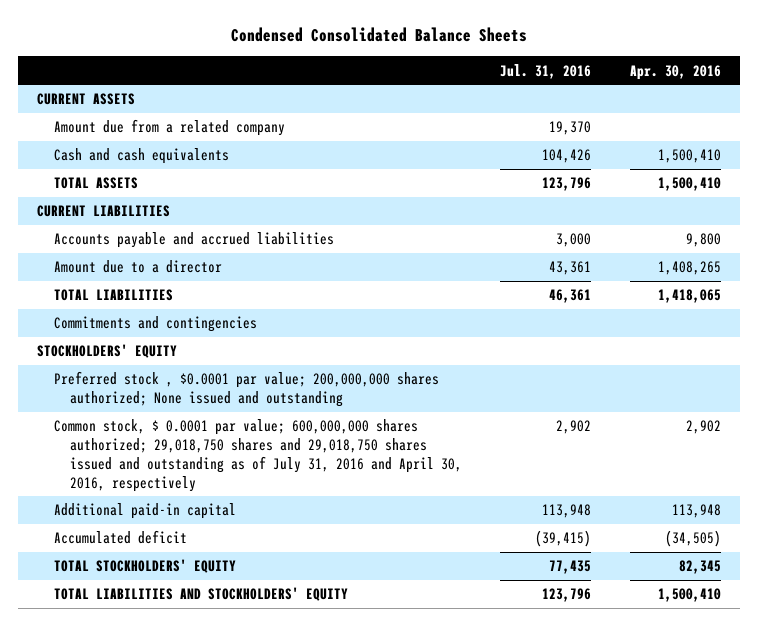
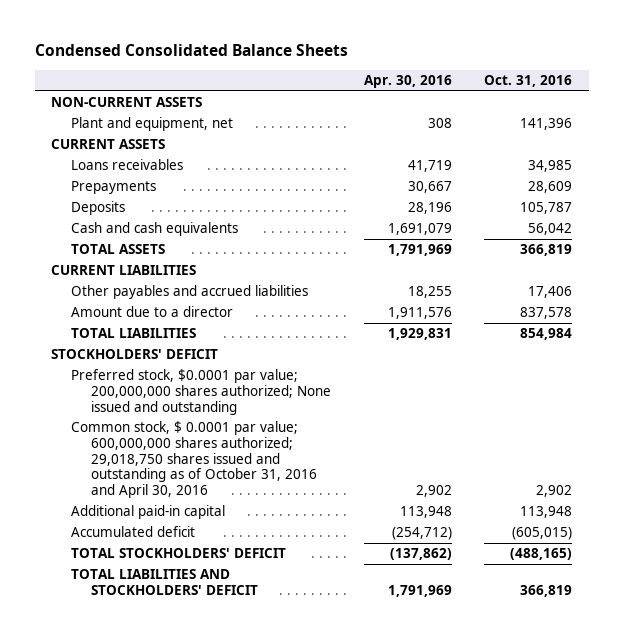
- | Jul. 31, 2016 | Apr. 30, 2016
+ | Apr. 30, 2016 | Oct. 31, 2016
+ NON-CURRENT ASSETS
+ Plant and equipment, net | 308 | 141,396
- Amount due from a related company | 19,370 |
- Cash and cash equivalents | 104,426 | 1,500,410
- TOTAL ASSETS | 123,796 | 1,500,410
+ Loans receivables | 41,719 | 34,985
+ Prepayments | 30,667 | 28,609
+ Deposits | 28,196 | 105,787
+ Cash and cash equivalents | 1,691,079 | 56,042
+ TOTAL ASSETS | 1,791,969 | 366,819
- Accounts payable and accrued liabilities | 3,000 | 9,800
- Amount due to a director | 43,361 | 1,408,265
- TOTAL LIABILITIES | 46,361 | 1,418,065
- Commitments and contingencies
- STOCKHOLDERS' EQUITY
- Preferred stock , $0.0001 par value; 200,000,000 shares authorized; None issued and outstanding
- Common stock, $ 0.0001 par value; 600,000,000 shares authorized; 29,018,750 shares and 29,018,750 shares issued and outstanding as of July 31, 2016 and April 30, 2016, respectively | 2,902 | 2,902
+ Other payables and accrued liabilities | 18,255 | 17,406
+ Amount due to a director | 1,911,576 | 837,578
+ TOTAL LIABILITIES | 1,929,831 | 854,984
+ STOCKHOLDERS' DEFICIT
+ Preferred stock, $0.0001 par value; 200,000,000 shares authorized; None issued and outstanding
+ Common stock, $ 0.0001 par value; 600,000,000 shares authorized; 29,018,750 shares issued and outstanding as of October 31, 2016 and April 30, 2016 | 2,902 | 2,902
- Accumulated deficit | (39,415) | (34,505)
- TOTAL STOCKHOLDERS' EQUITY | 77,435 | 82,345
- TOTAL LIABILITIES AND STOCKHOLDERS' EQUITY | 123,796 | 1,500,410
+ Accumulated deficit | (254,712) | (605,015)
+ TOTAL STOCKHOLDERS' DEFICIT | (137,862) | (488,165)
+ TOTAL LIABILITIES AND STOCKHOLDERS' DEFICIT | 1,791,969 | 366,819

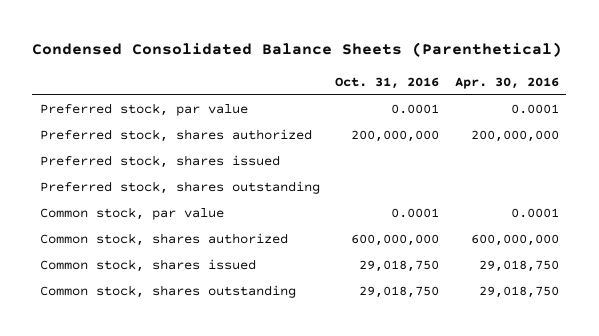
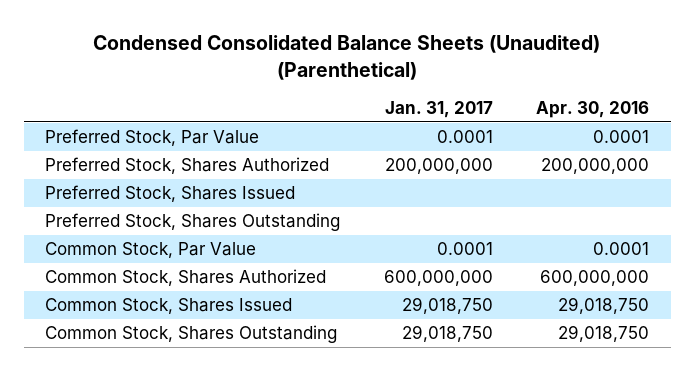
- Condensed Consolidated Balance Sheets (Parenthetical)
+ Condensed Consolidated Balance Sheets (Unaudited) (Parenthetical)
- | Oct. 31, 2016 | Apr. 30, 2016
+ | Jan. 31, 2017 | Apr. 30, 2016
- Preferred stock, par value | 0.0001 | 0.0001
- Preferred stock, shares authorized | 200,000,000 | 200,000,000
- Preferred stock, shares issued
- Preferred stock, shares outstanding
- Common stock, par value | 0.0001 | 0.0001
- Common stock, shares authorized | 600,000,000 | 600,000,000
- Common stock, shares issued | 29,018,750 | 29,018,750
- Common stock, shares outstanding | 29,018,750 | 29,018,750
+ Preferred Stock, Par Value | 0.0001 | 0.0001
+ Preferred Stock, Shares Authorized | 200,000,000 | 200,000,000
+ Preferred Stock, Shares Issued
+ Preferred Stock, Shares Outstanding
+ Common Stock, Par Value | 0.0001 | 0.0001
+ Common Stock, Shares Authorized | 600,000,000 | 600,000,000
+ Common Stock, Shares Issued | 29,018,750 | 29,018,750
+ Common Stock, Shares Outstanding | 29,018,750 | 29,018,750

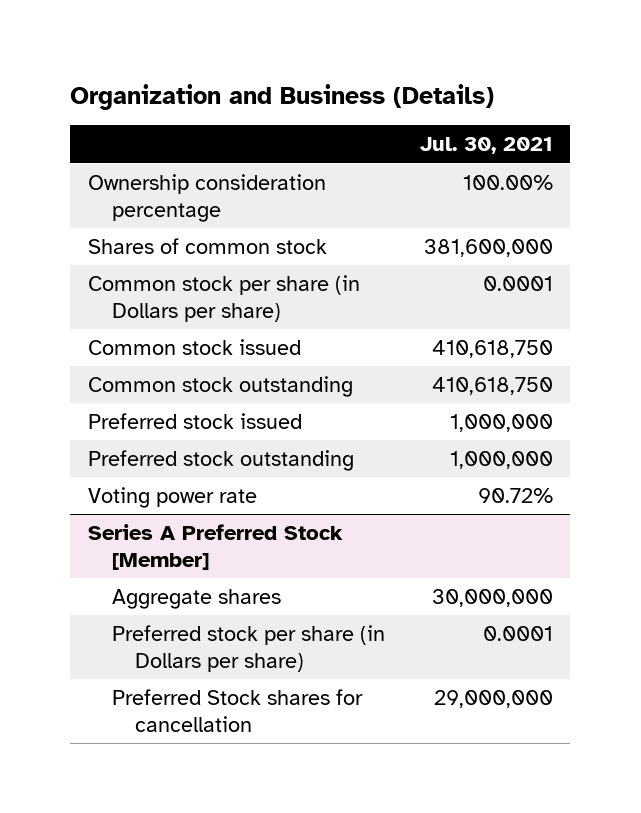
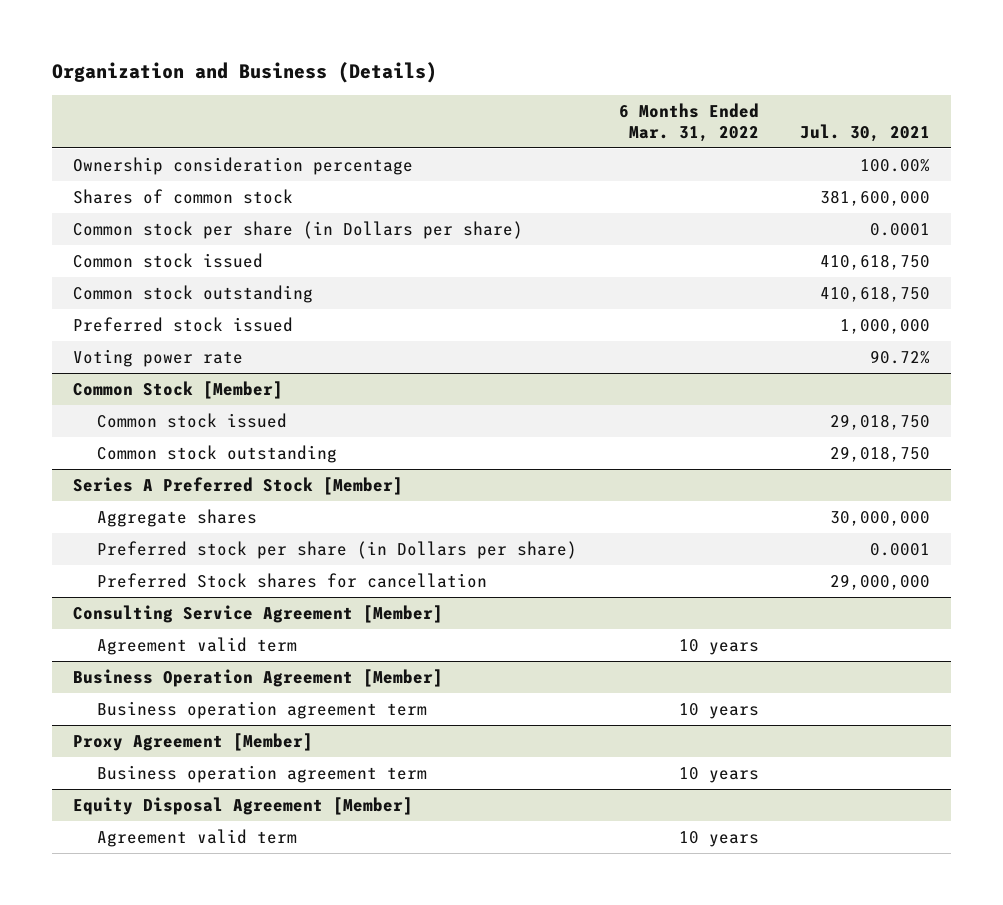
- | Jul. 30, 2021
+ | 6 Months Ended Mar. 31, 2022 | Jul. 30, 2021
- Preferred stock outstanding | 1,000,000
+ Common Stock [Member]
+ Common stock issued | | 29,018,750
+ Common stock outstanding | | 29,018,750
+ Consulting Service Agreement [Member]
+ Agreement valid term | 10 years |
+ Business Operation Agreement [Member]
+ Business operation agreement term | 10 years |
+ Proxy Agreement [Member]
+ Business operation agreement term | 10 years |
+ Equity Disposal Agreement [Member]
+ Agreement valid term | 10 years |

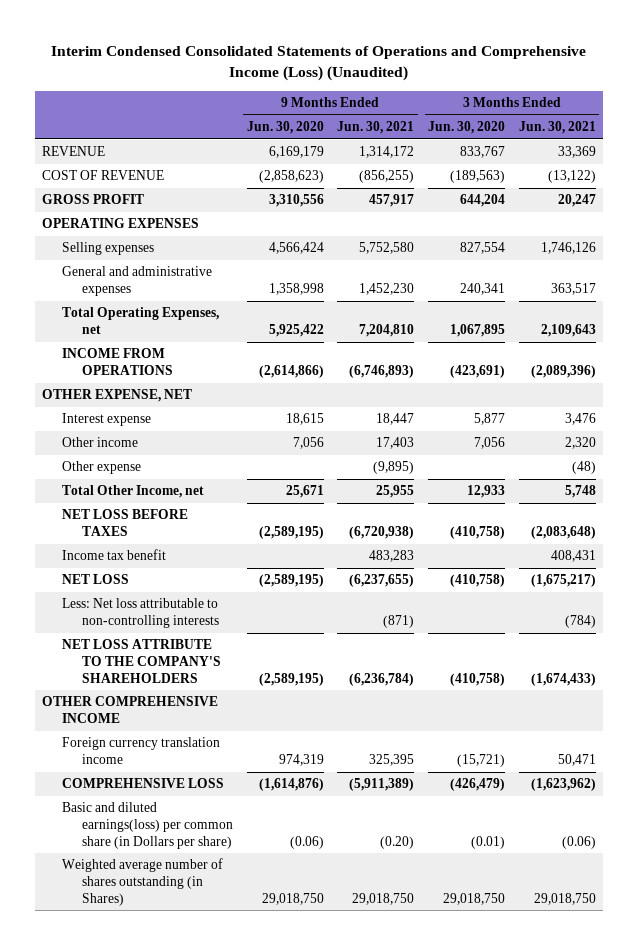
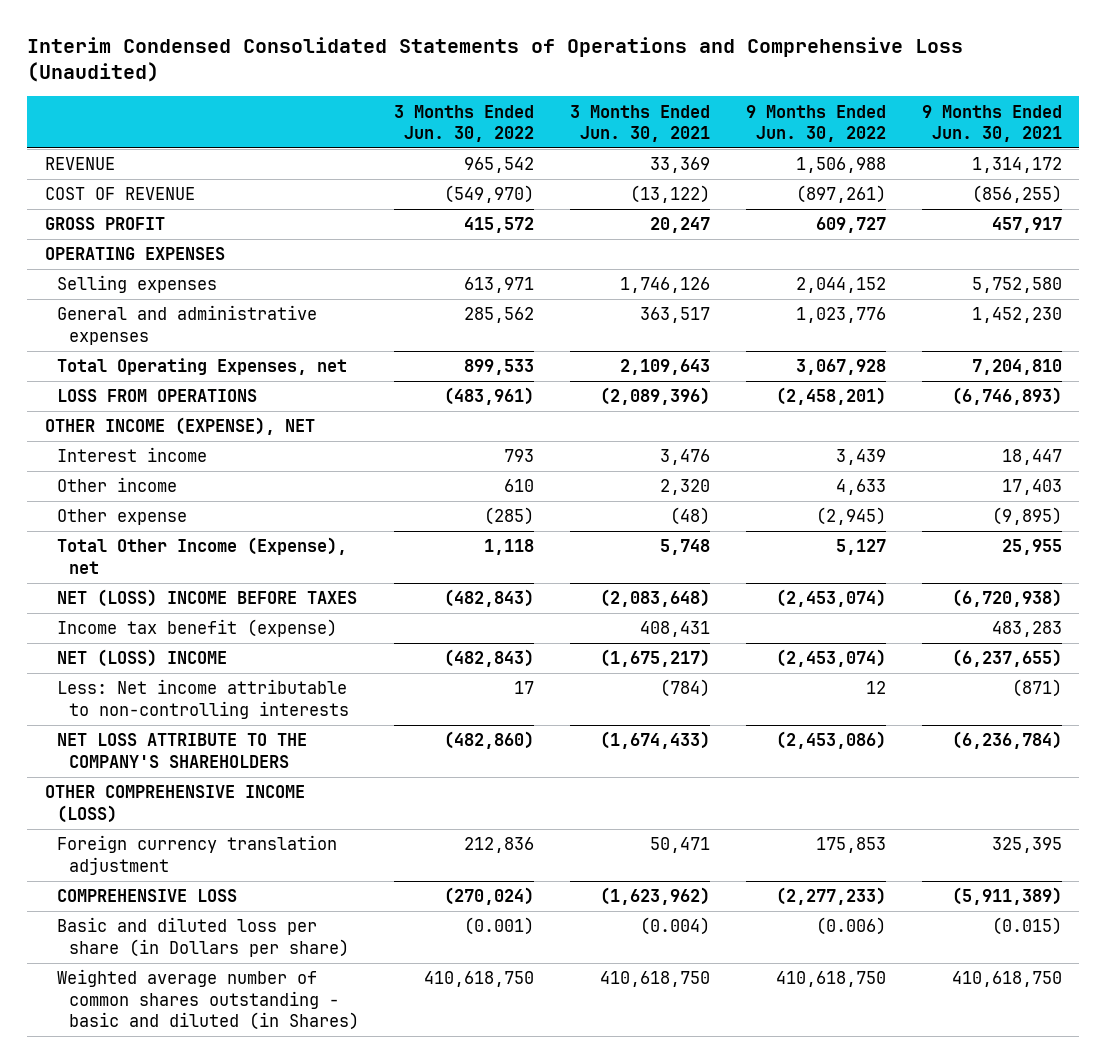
- Interim Condensed Consolidated Statements of Operations and Comprehensive Income (Loss) (Unaudited)
+ Interim Condensed Consolidated Statements of Operations and Comprehensive Loss (Unaudited)
- | 9 Months Ended Jun. 30, 2020 | 9 Months Ended Jun. 30, 2021 | 3 Months Ended Jun. 30, 2020 | 3 Months Ended Jun. 30, 2021
+ | 3 Months Ended Jun. 30, 2022 | 3 Months Ended Jun. 30, 2021 | 9 Months Ended Jun. 30, 2022 | 9 Months Ended Jun. 30, 2021
- INCOME FROM OPERATIONS | (2,614,866) | (6,746,893) | (423,691) | (2,089,396)
- OTHER EXPENSE, NET
- Interest expense | 18,615 | 18,447 | 5,877 | 3,476
+ LOSS FROM OPERATIONS | (483,961) | (2,089,396) | (2,458,201) | (6,746,893)
+ OTHER INCOME (EXPENSE), NET
+ Interest income | 793 | 3,476 | 3,439 | 18,447
- Total Other Income, net | 25,671 | 25,955 | 12,933 | 5,748
- NET LOSS BEFORE TAXES | (2,589,195) | (6,720,938) | (410,758) | (2,083,648)
- Income tax benefit | | 483,283 | | 408,431
- NET LOSS | (2,589,195) | (6,237,655) | (410,758) | (1,675,217)
- Less: Net loss attributable to non-controlling interests | | (871) | | (784)
+ Total Other Income (Expense), net | 1,118 | 5,748 | 5,127 | 25,955
+ NET (LOSS) INCOME BEFORE TAXES | (482,843) | (2,083,648) | (2,453,074) | (6,720,938)
+ Income tax benefit (expense) | | 408,431 | | 483,283
+ NET (LOSS) INCOME | (482,843) | (1,675,217) | (2,453,074) | (6,237,655)
+ Less: Net income attributable to non-controlling interests | 17 | (784) | 12 | (871)
- OTHER COMPREHENSIVE INCOME
- Foreign currency translation income | 974,319 | 325,395 | (15,721) | 50,471
+ OTHER COMPREHENSIVE INCOME (LOSS)
+ Foreign currency translation adjustment | 212,836 | 50,471 | 175,853 | 325,395
- Basic and diluted earnings(loss) per common share (in Dollars per share) | (0.06) | (0.20) | (0.01) | (0.06)
- Weighted average number of shares outstanding (in Shares) | 29,018,750 | 29,018,750 | 29,018,750 | 29,018,750
+ Basic and diluted loss per share (in Dollars per share) | (0.001) | (0.004) | (0.006) | (0.015)
+ Weighted average number of common shares outstanding - basic and diluted (in Shares) | 410,618,750 | 410,618,750 | 410,618,750 | 410,618,750

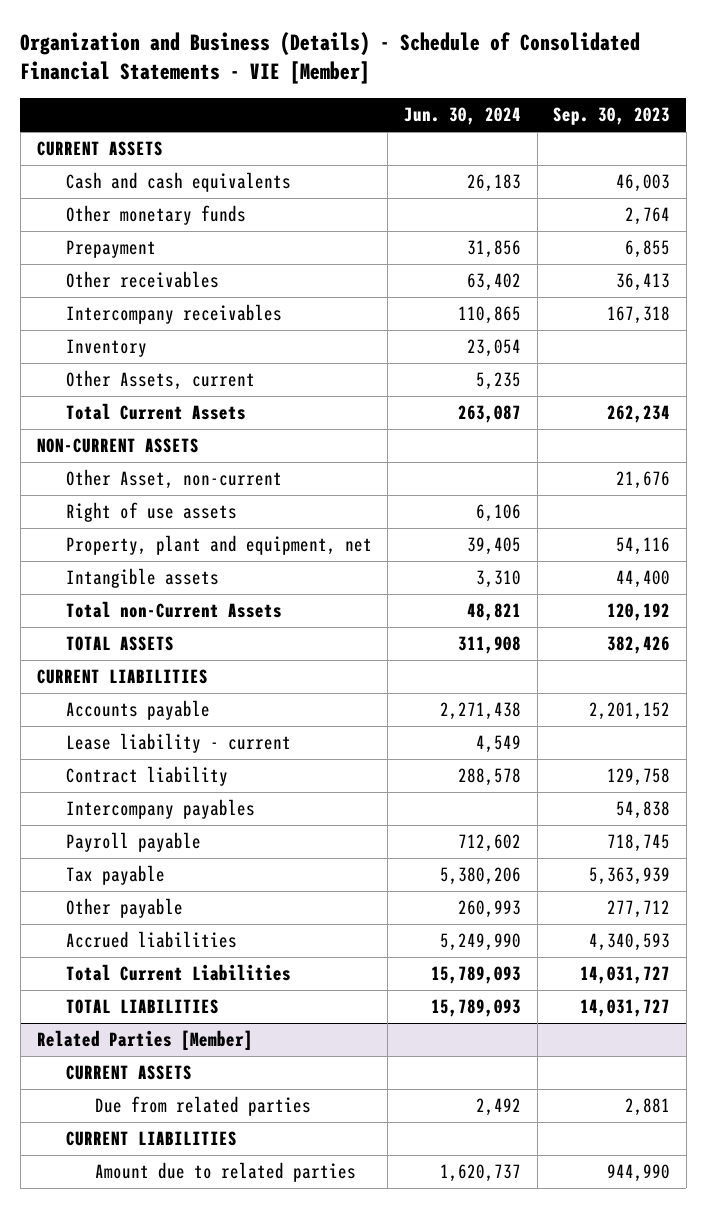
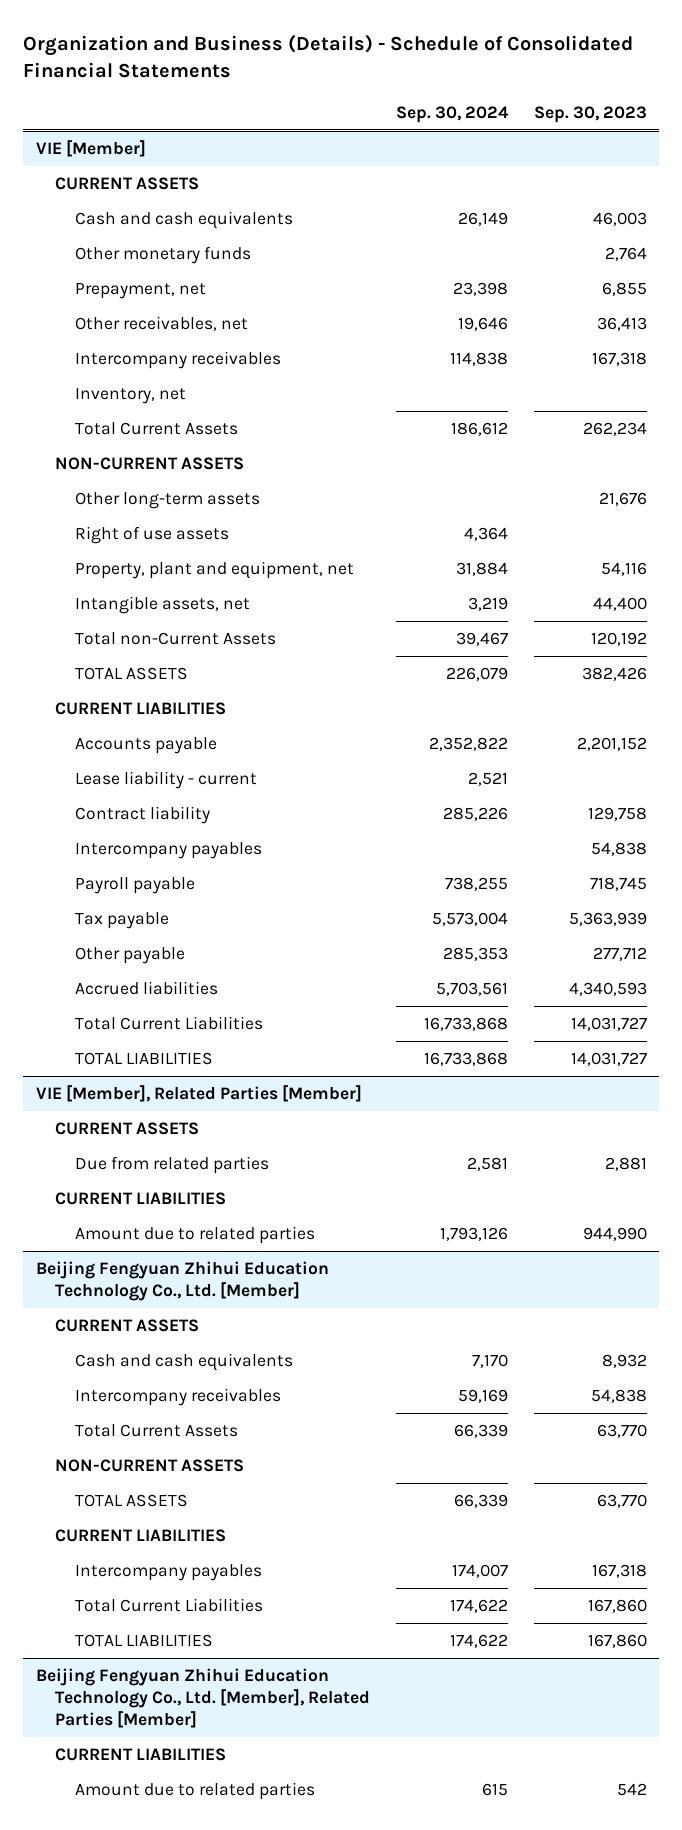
- Organization and Business (Details) - Schedule of Consolidated Financial Statements - VIE [Member]
+ Organization and Business (Details) - Schedule of Consolidated Financial Statements
- | Jun. 30, 2024 | Sep. 30, 2023
+ | Sep. 30, 2024 | Sep. 30, 2023
+ VIE [Member]
- Prepayment | 31,856 | 6,855
- Other receivables | 63,402 | 36,413
+ Prepayment, net | 23,398 | 6,855
+ Other receivables, net | 19,646 | 36,413
- Inventory | 23,054 |
- Other Assets, current | 5,235 |
+ Inventory, net
- Other Asset, non-current | | 21,676
+ Other long-term assets | | 21,676
- Intangible assets | 3,310 | 44,400
+ Intangible assets, net | 3,219 | 44,400
- Related Parties [Member]
+ VIE [Member], Related Parties [Member]
+ Beijing Fengyuan Zhihui Education Technology Co., Ltd. [Member]
+ CURRENT ASSETS
+ Cash and cash equivalents | 7,170 | 8,932
+ Intercompany receivables | 59,169 | 54,838
+ Total Current Assets | 66,339 | 63,770
+ NON-CURRENT ASSETS
+ TOTAL ASSETS | 66,339 | 63,770
+ CURRENT LIABILITIES
+ Intercompany payables | 174,007 | 167,318
+ Total Current Liabilities | 174,622 | 167,860
+ TOTAL LIABILITIES | 174,622 | 167,860
+ Beijing Fengyuan Zhihui Education Technology Co., Ltd. [Member], Related Parties [Member]
+ CURRENT LIABILITIES
+ Amount due to related parties | 615 | 542

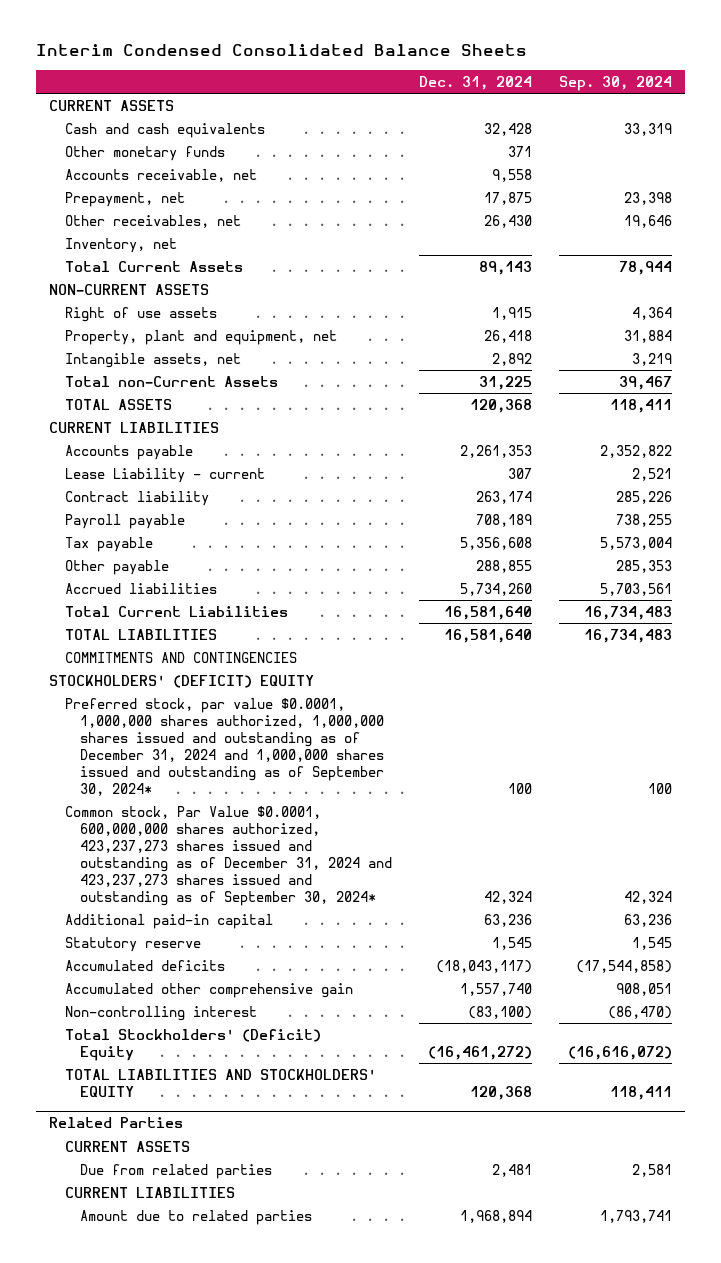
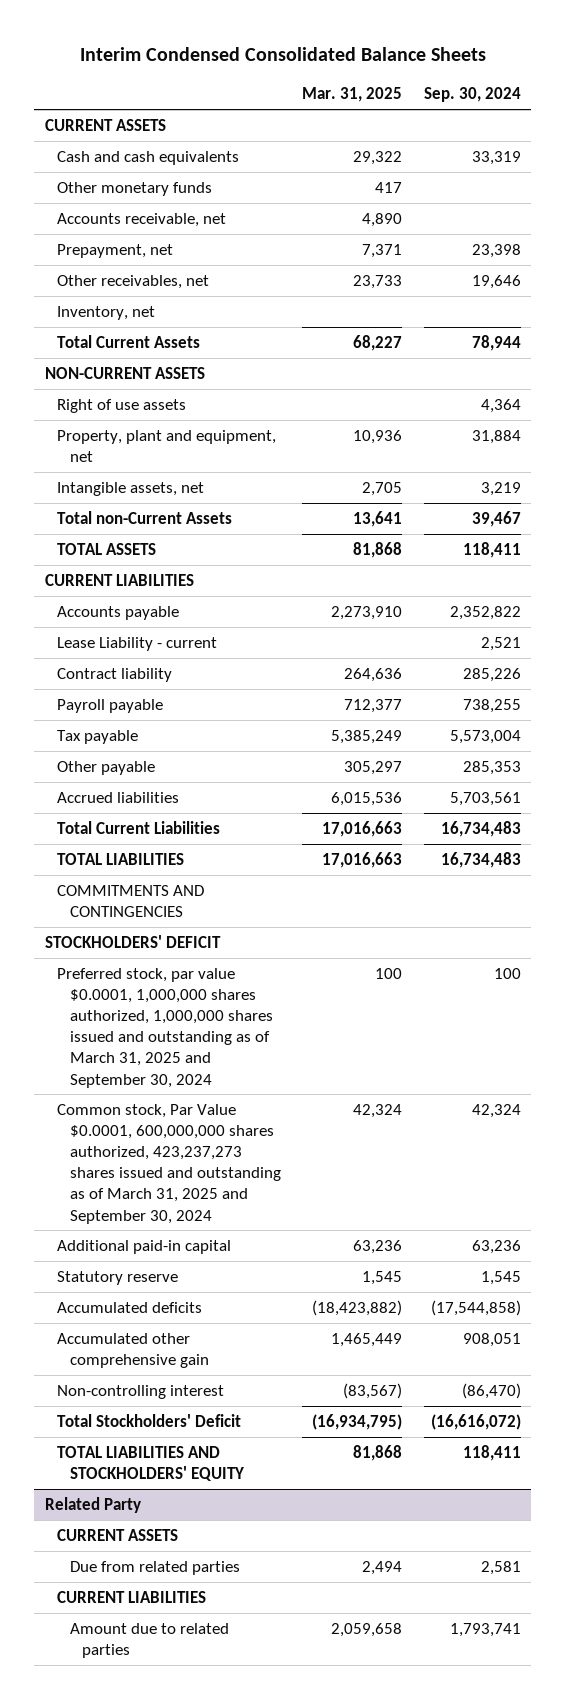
- | Dec. 31, 2024 | Sep. 30, 2024
+ | Mar. 31, 2025 | Sep. 30, 2024
- STOCKHOLDERS' (DEFICIT) EQUITY
- Preferred stock, par value $0.0001, 1,000,000 shares authorized, 1,000,000 shares issued and outstanding as of December 31, 2024 and 1,000,000 shares issued and outstanding as of September 30, 2024* | 100 | 100
- Common stock, Par Value $0.0001, 600,000,000 shares authorized, 423,237,273 shares issued and outstanding as of December 31, 2024 and 423,237,273 shares issued and outstanding as of September 30, 2024* | 42,324 | 42,324
+ STOCKHOLDERS' DEFICIT
+ Preferred stock, par value $0.0001, 1,000,000 shares authorized, 1,000,000 shares issued and outstanding as of March 31, 2025 and September 30, 2024 | 100 | 100
+ Common stock, Par Value $0.0001, 600,000,000 shares authorized, 423,237,273 shares issued and outstanding as of March 31, 2025 and September 30, 2024 | 42,324 | 42,324
- Total Stockholders' (Deficit) Equity | (16,461,272) | (16,616,072)
+ Total Stockholders' Deficit | (16,934,795) | (16,616,072)
- Related Parties
+ Related Party

